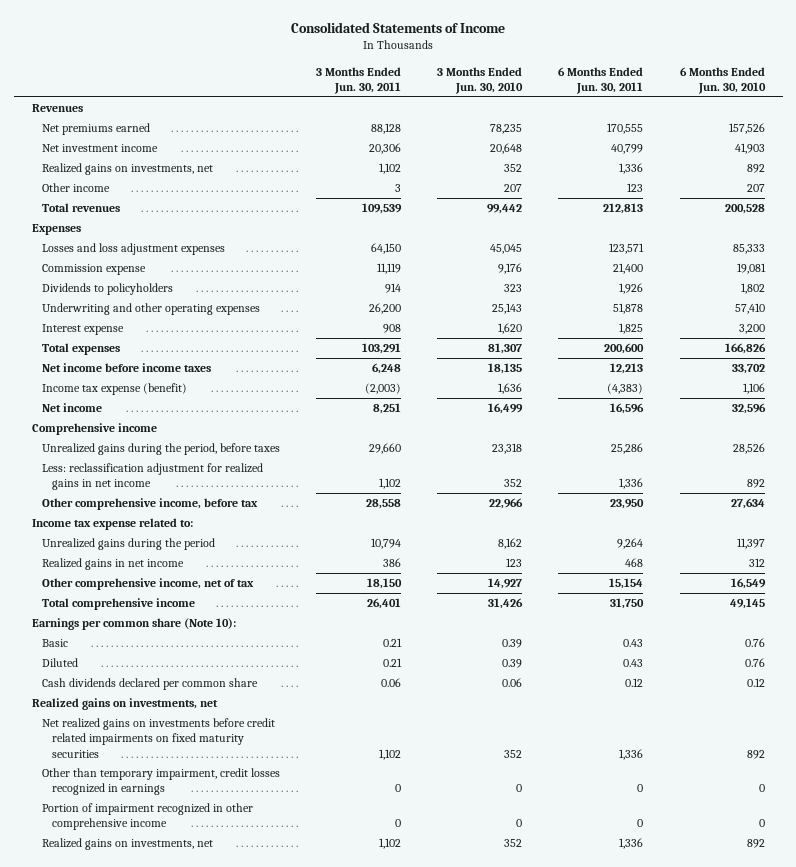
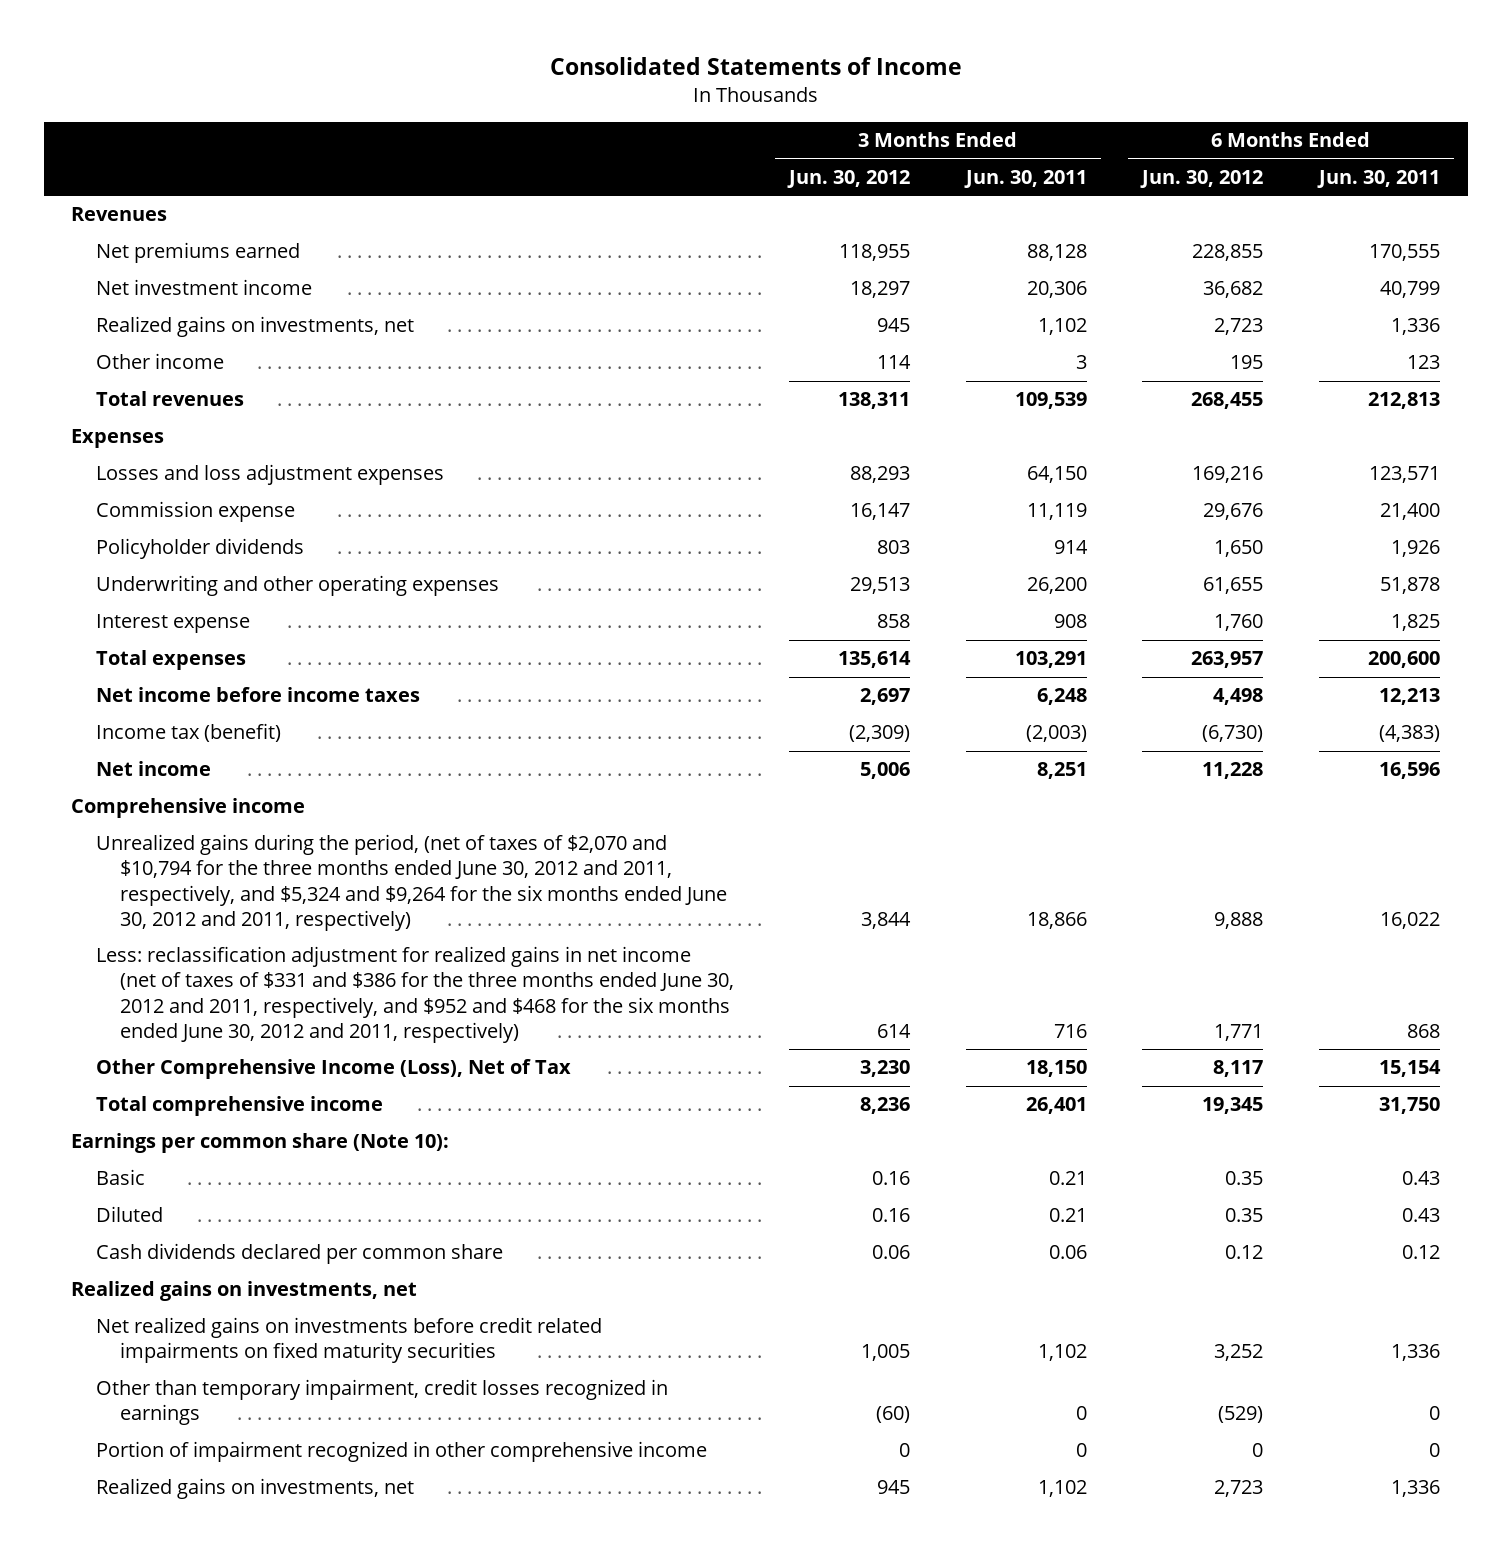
- | 3 Months Ended Jun. 30, 2011 | 3 Months Ended Jun. 30, 2010 | 6 Months Ended Jun. 30, 2011 | 6 Months Ended Jun. 30, 2010
+ | 3 Months Ended Jun. 30, 2012 | 3 Months Ended Jun. 30, 2011 | 6 Months Ended Jun. 30, 2012 | 6 Months Ended Jun. 30, 2011
- Dividends to policyholders | 914 | 323 | 1,926 | 1,802
+ Policyholder dividends | 803 | 914 | 1,650 | 1,926
- Income tax expense (benefit) | (2,003) | 1,636 | (4,383) | 1,106
+ Income tax (benefit) | (2,309) | (2,003) | (6,730) | (4,383)
- Unrealized gains during the period, before taxes | 29,660 | 23,318 | 25,286 | 28,526
- Less: reclassification adjustment for realized gains in net income | 1,102 | 352 | 1,336 | 892
- Other comprehensive income, before tax | 28,558 | 22,966 | 23,950 | 27,634
- Income tax expense related to:
- Unrealized gains during the period | 10,794 | 8,162 | 9,264 | 11,397
- Realized gains in net income | 386 | 123 | 468 | 312
- Other comprehensive income, net of tax | 18,150 | 14,927 | 15,154 | 16,549
+ Unrealized gains during the period, (net of taxes of $2,070 and $10,794 for the three months ended June 30, 2012 and 2011, respectively, and $5,324 and $9,264 for the six months ended June 30, 2012 and 2011, respectively) | 3,844 | 18,866 | 9,888 | 16,022
+ Less: reclassification adjustment for realized gains in net income (net of taxes of $331 and $386 for the three months ended June 30, 2012 and 2011, respectively, and $952 and $468 for the six months ended June 30, 2012 and 2011, respectively) | 614 | 716 | 1,771 | 868
+ Other Comprehensive Income (Loss), Net of Tax | 3,230 | 18,150 | 8,117 | 15,154

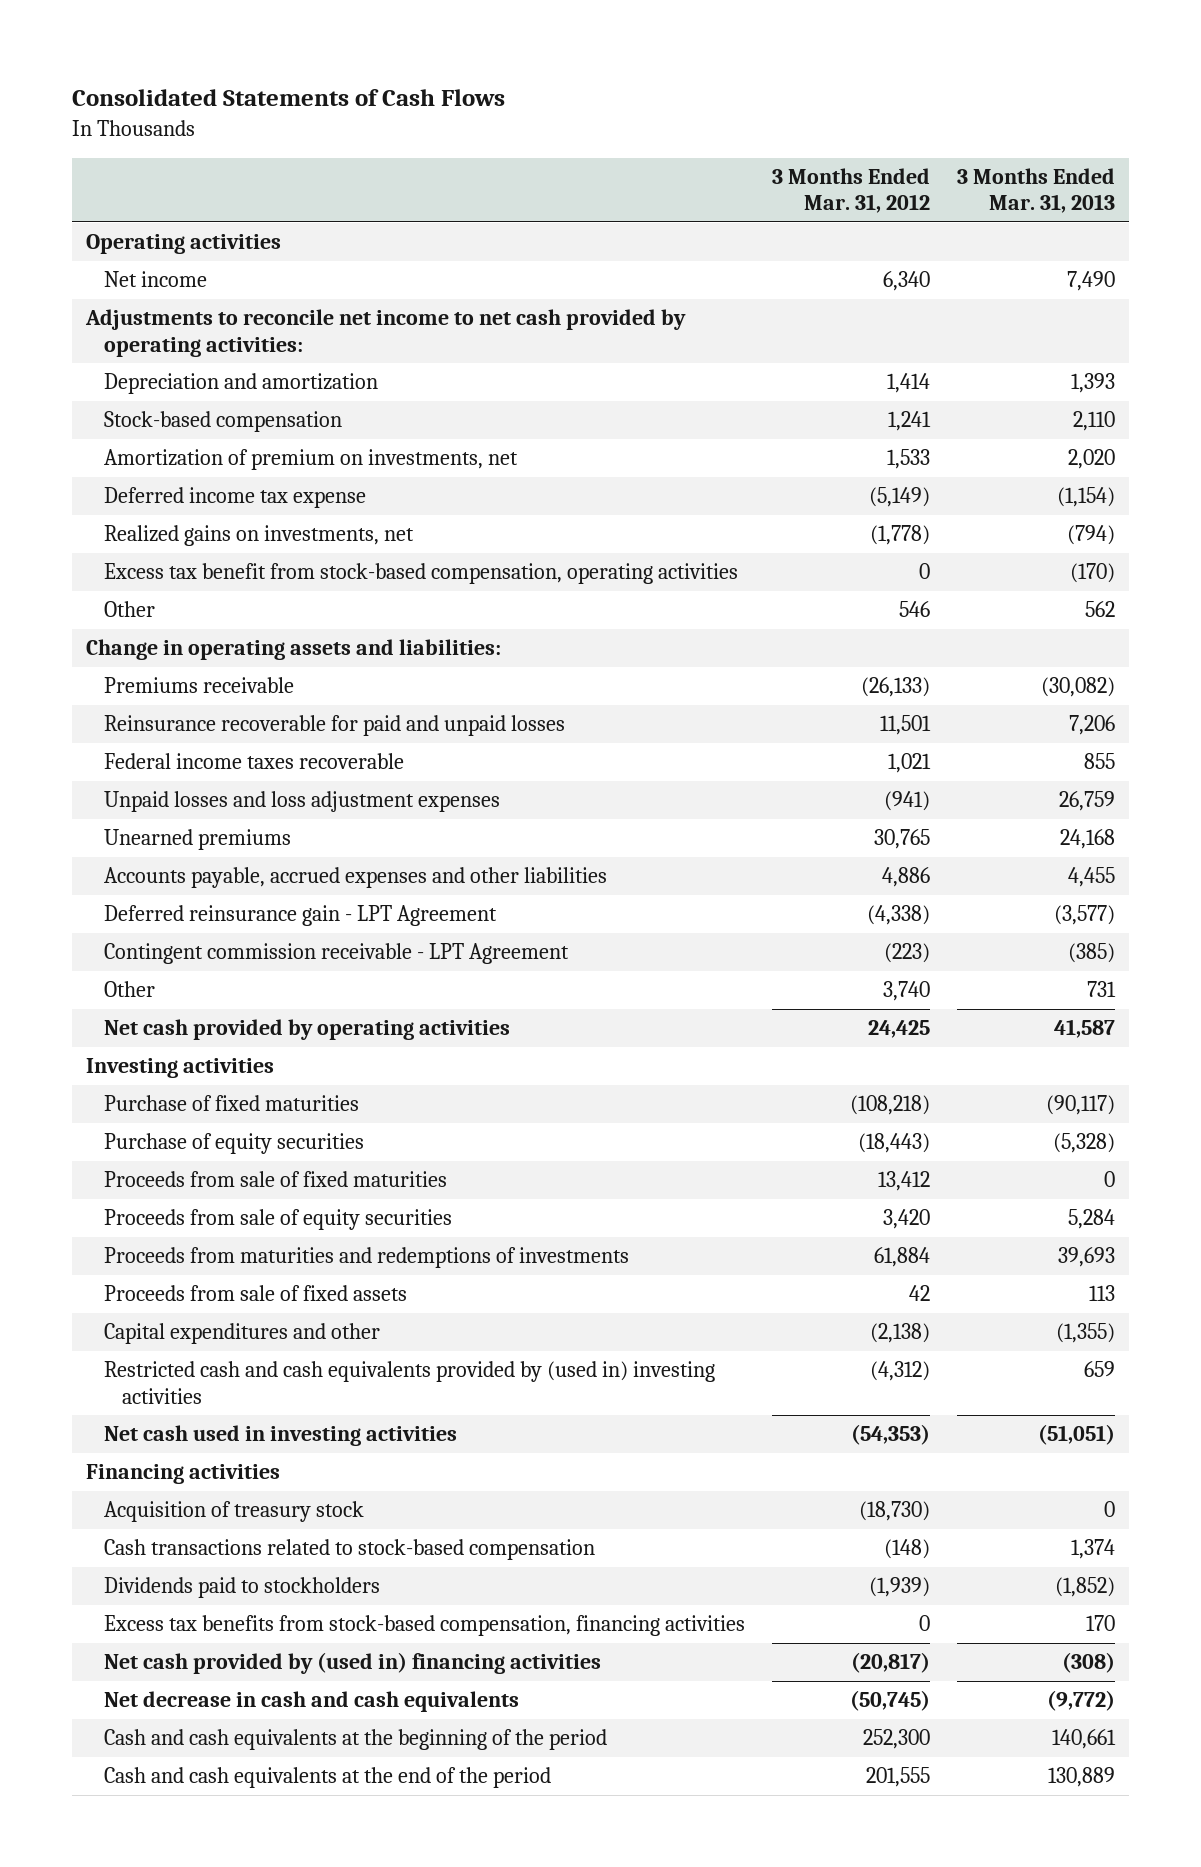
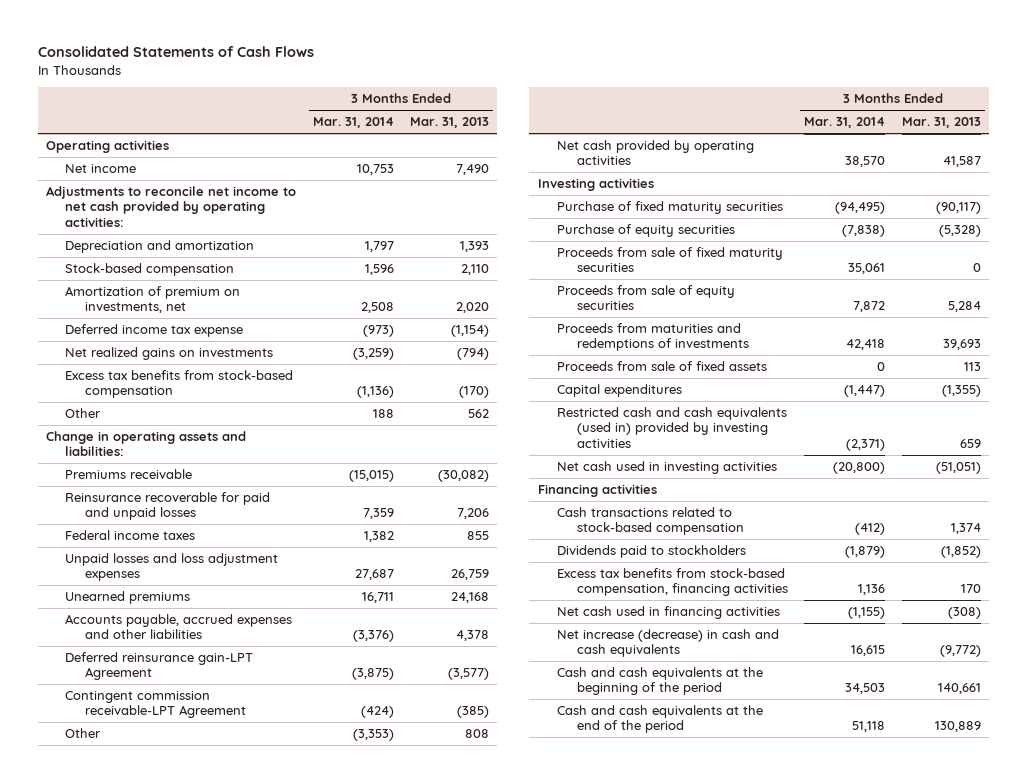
- | 3 Months Ended Mar. 31, 2012 | 3 Months Ended Mar. 31, 2013
+ | 3 Months Ended Mar. 31, 2014 | 3 Months Ended Mar. 31, 2013
- Realized gains on investments, net | (1,778) | (794)
- Excess tax benefit from stock-based compensation, operating activities | 0 | (170)
+ Net realized gains on investments | (3,259) | (794)
+ Excess tax benefits from stock-based compensation | (1,136) | (170)
- Federal income taxes recoverable | 1,021 | 855
+ Federal income taxes | 1,382 | 855
- Accounts payable, accrued expenses and other liabilities | 4,886 | 4,455
- Deferred reinsurance gain - LPT Agreement | (4,338) | (3,577)
- Contingent commission receivable - LPT Agreement | (223) | (385)
- Other | 3,740 | 731
+ Accounts payable, accrued expenses and other liabilities | (3,376) | 4,378
+ Deferred reinsurance gain-LPT Agreement | (3,875) | (3,577)
+ Contingent commission receivable-LPT Agreement | (424) | (385)
+ Other | (3,353) | 808
- Purchase of fixed maturities | (108,218) | (90,117)
+ Purchase of fixed maturity securities | (94,495) | (90,117)
- Proceeds from sale of fixed maturities | 13,412 | 0
+ Proceeds from sale of fixed maturity securities | 35,061 | 0
- Capital expenditures and other | (2,138) | (1,355)
- Restricted cash and cash equivalents provided by (used in) investing activities | (4,312) | 659
+ Capital expenditures | (1,447) | (1,355)
+ Restricted cash and cash equivalents (used in) provided by investing activities | (2,371) | 659
- Acquisition of treasury stock | (18,730) | 0
- Net cash provided by (used in) financing activities | (20,817) | (308)
- Net decrease in cash and cash equivalents | (50,745) | (9,772)
+ Net cash used in financing activities | (1,155) | (308)
+ Net increase (decrease) in cash and cash equivalents | 16,615 | (9,772)

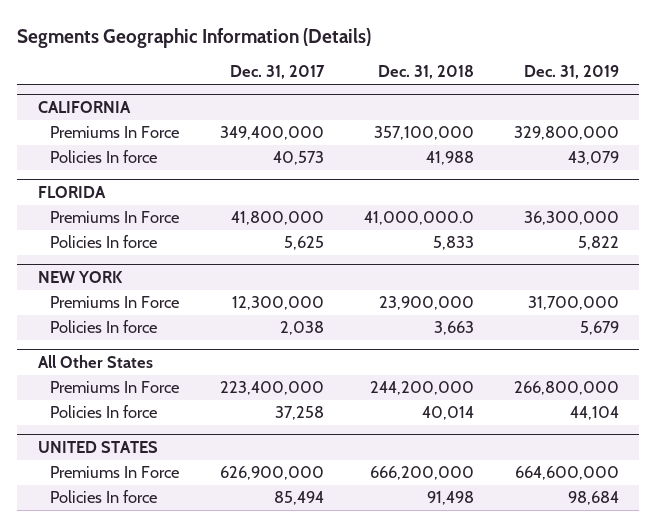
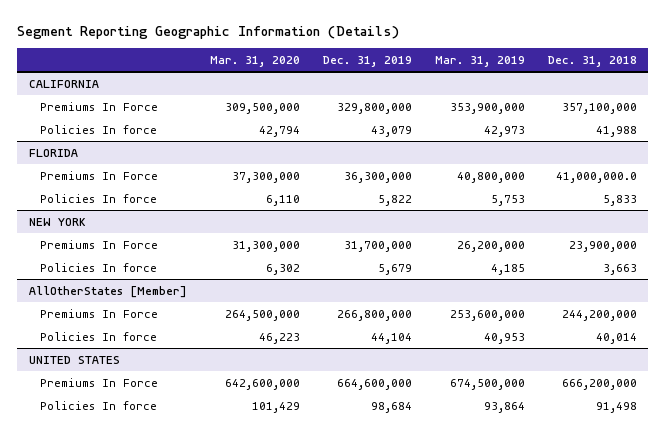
- Segments Geographic Information (Details)
+ Segment Reporting Geographic Information (Details)
- | Dec. 31, 2017 | Dec. 31, 2018 | Dec. 31, 2019
+ | Mar. 31, 2020 | Dec. 31, 2019 | Mar. 31, 2019 | Dec. 31, 2018
- All Other States
+ AllOtherStates [Member]

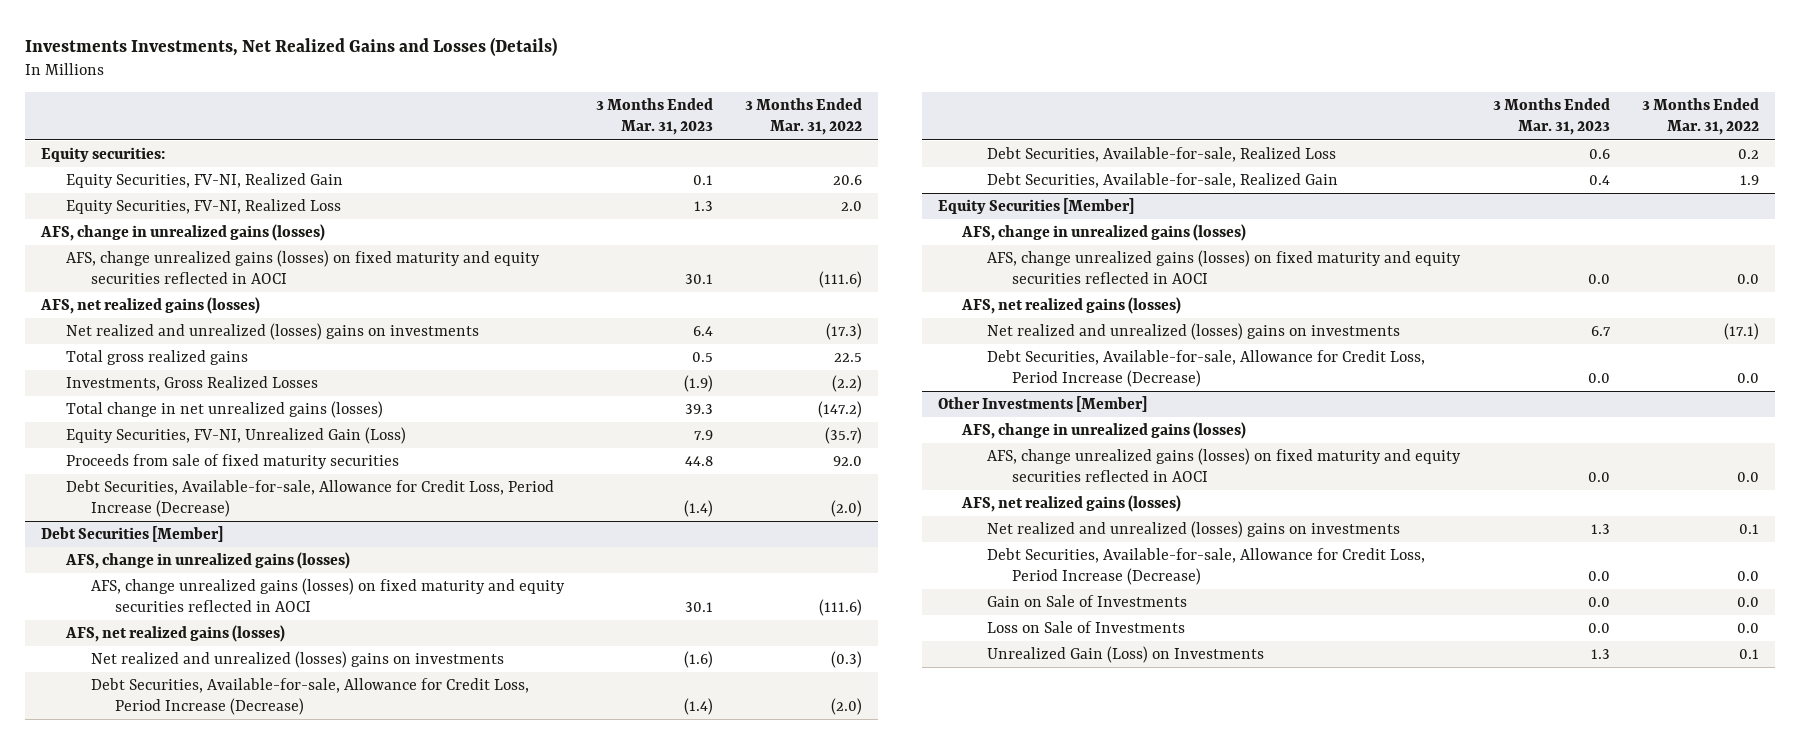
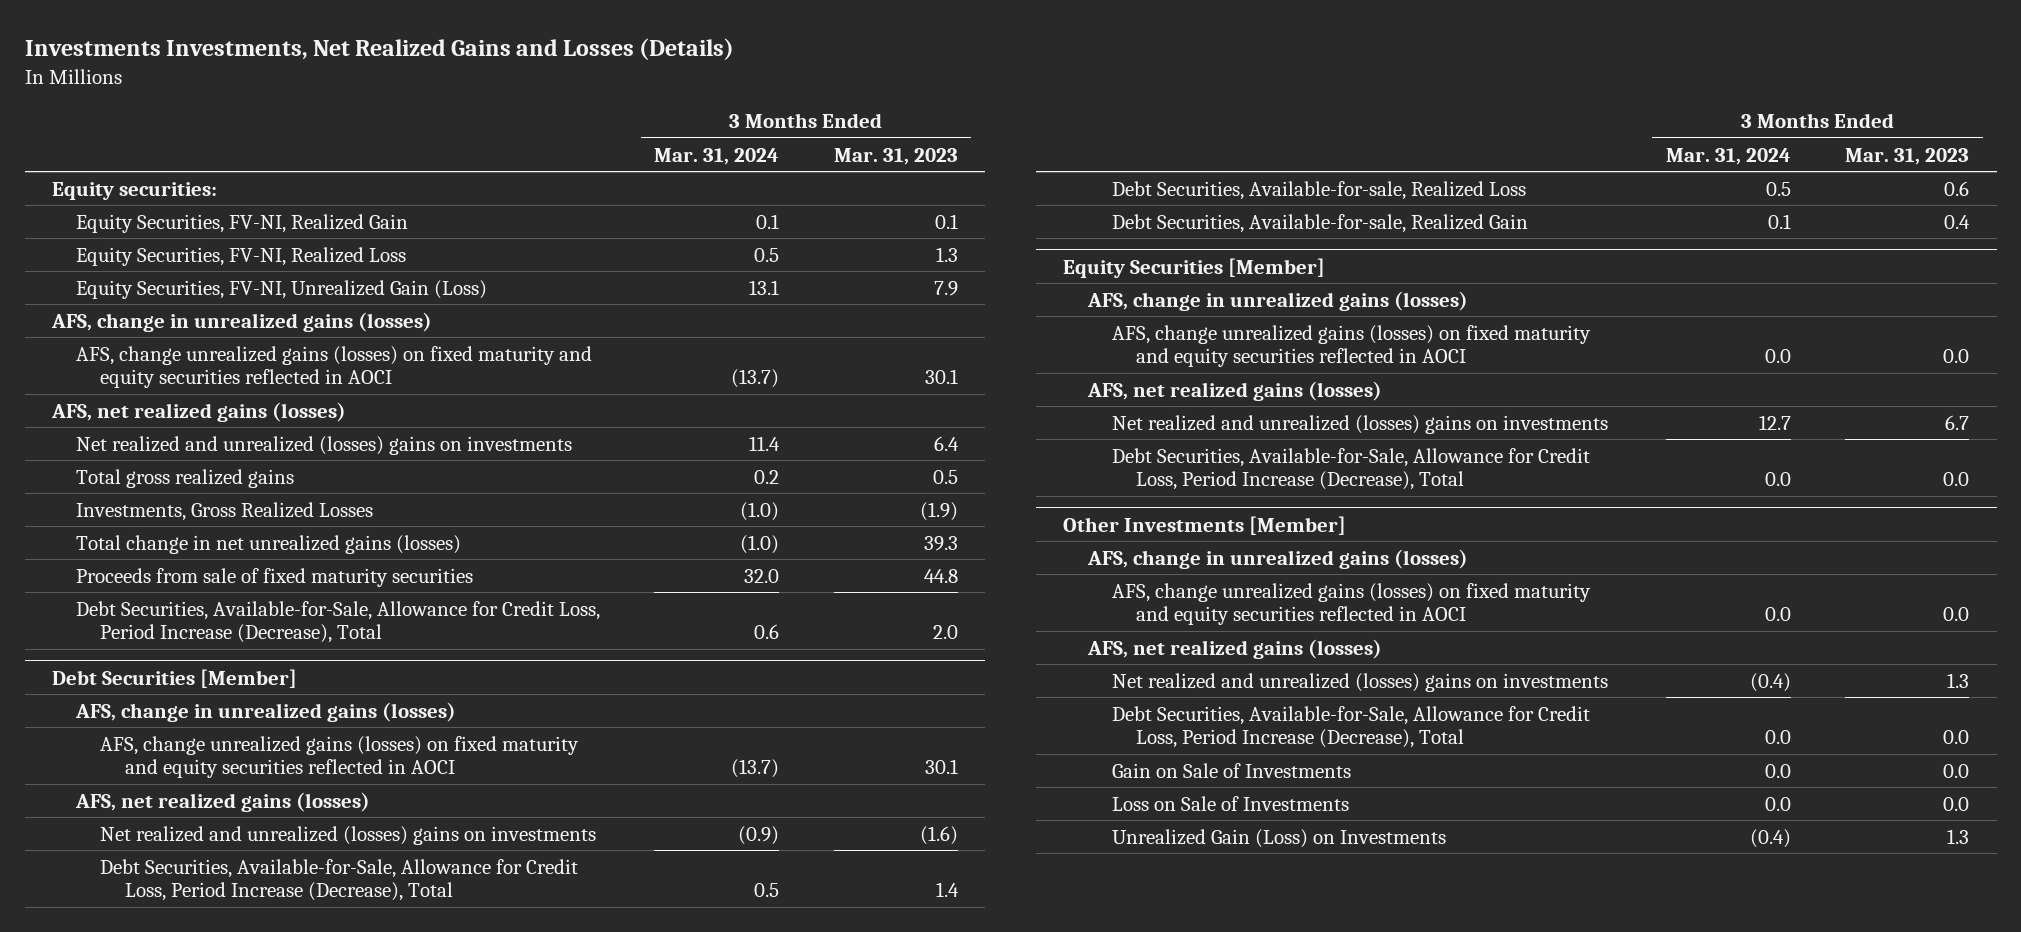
- | 3 Months Ended Mar. 31, 2023 | 3 Months Ended Mar. 31, 2022
+ | 3 Months Ended Mar. 31, 2024 | 3 Months Ended Mar. 31, 2023
moved up: Equity Securities, FV-NI, Unrealized Gain (Loss) | 13.1 | 7.9
- Debt Securities, Available-for-sale, Allowance for Credit Loss, Period Increase (Decrease) | (1.4) | (2.0)
+ Debt Securities, Available-for-Sale, Allowance for Credit Loss, Period Increase (Decrease), Total | 0.6 | 2.0
@ Debt Securities [Member]
- Debt Securities, Available-for-sale, Allowance for Credit Loss, Period Increase (Decrease) | (1.4) | (2.0)
+ Debt Securities, Available-for-Sale, Allowance for Credit Loss, Period Increase (Decrease), Total | 0.5 | 1.4
@ Equity Securities [Member]
- Debt Securities, Available-for-sale, Allowance for Credit Loss, Period Increase (Decrease) | 0.0 | 0.0
+ Debt Securities, Available-for-Sale, Allowance for Credit Loss, Period Increase (Decrease), Total | 0.0 | 0.0
@ Other Investments [Member]
- Debt Securities, Available-for-sale, Allowance for Credit Loss, Period Increase (Decrease) | 0.0 | 0.0
+ Debt Securities, Available-for-Sale, Allowance for Credit Loss, Period Increase (Decrease), Total | 0.0 | 0.0

